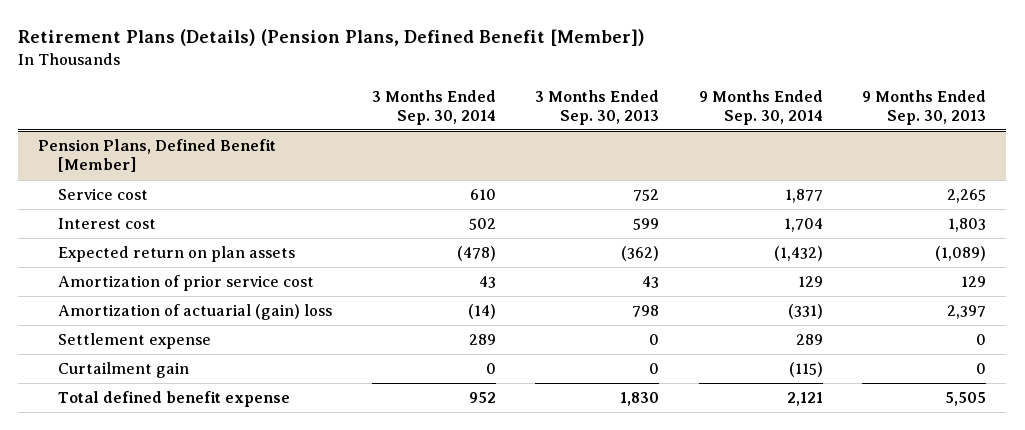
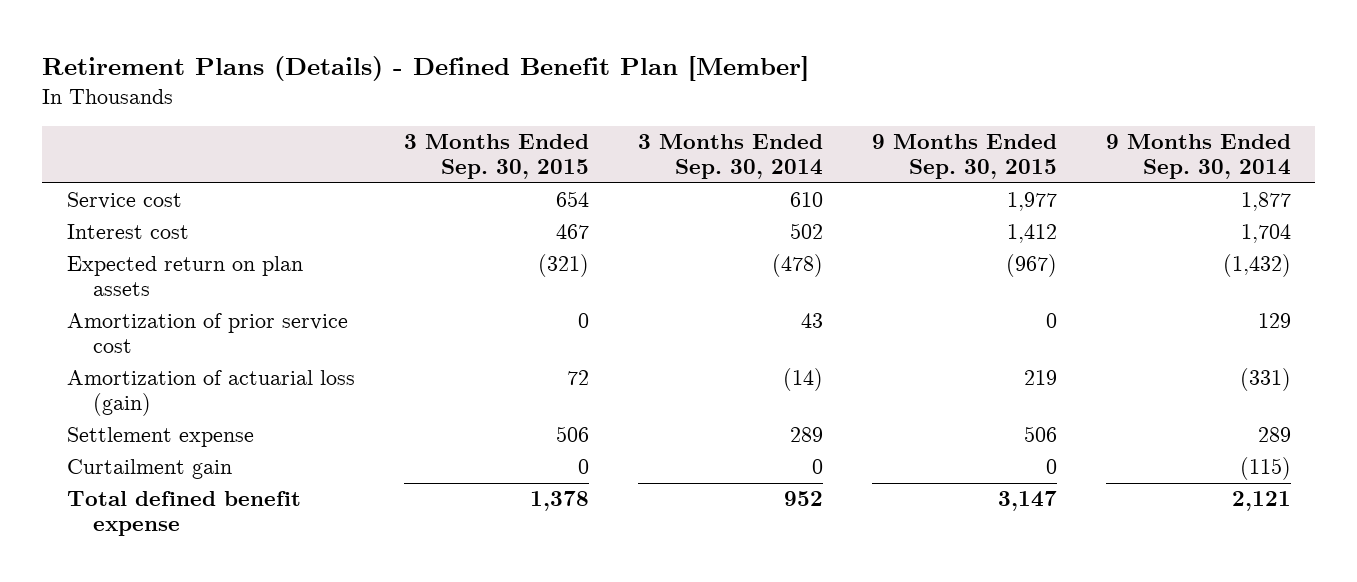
- Retirement Plans (Details) (Pension Plans, Defined Benefit [Member])
+ Retirement Plans (Details) - Defined Benefit Plan [Member]
- | 3 Months Ended Sep. 30, 2014 | 3 Months Ended Sep. 30, 2013 | 9 Months Ended Sep. 30, 2014 | 9 Months Ended Sep. 30, 2013
+ | 3 Months Ended Sep. 30, 2015 | 3 Months Ended Sep. 30, 2014 | 9 Months Ended Sep. 30, 2015 | 9 Months Ended Sep. 30, 2014
- Pension Plans, Defined Benefit [Member]
- Amortization of actuarial (gain) loss | (14) | 798 | (331) | 2,397
+ Amortization of actuarial loss (gain) | 72 | (14) | 219 | (331)

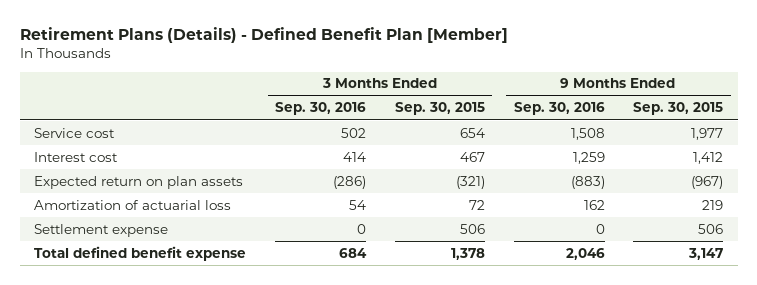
- | 3 Months Ended Sep. 30, 2015 | 3 Months Ended Sep. 30, 2014 | 9 Months Ended Sep. 30, 2015 | 9 Months Ended Sep. 30, 2014
+ | 3 Months Ended Sep. 30, 2016 | 3 Months Ended Sep. 30, 2015 | 9 Months Ended Sep. 30, 2016 | 9 Months Ended Sep. 30, 2015
- Amortization of prior service cost | 0 | 43 | 0 | 129
- Amortization of actuarial loss (gain) | 72 | (14) | 219 | (331)
+ Amortization of actuarial loss | 54 | 72 | 162 | 219
- Curtailment gain | 0 | 0 | 0 | (115)

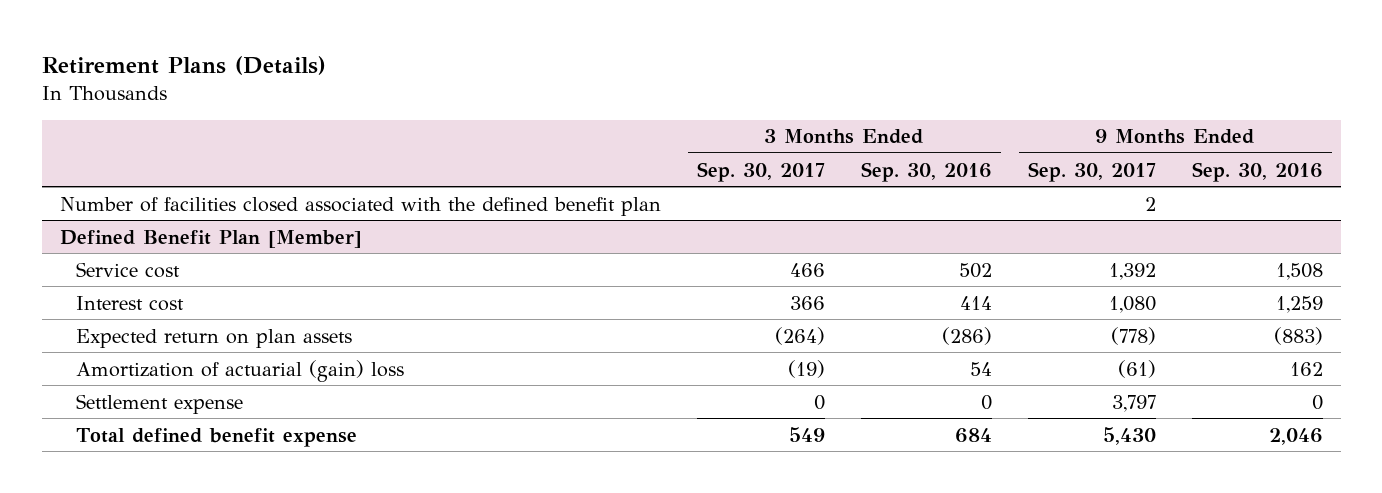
- Retirement Plans (Details) - Defined Benefit Plan [Member]
+ Retirement Plans (Details)
- | 3 Months Ended Sep. 30, 2016 | 3 Months Ended Sep. 30, 2015 | 9 Months Ended Sep. 30, 2016 | 9 Months Ended Sep. 30, 2015
+ | 3 Months Ended Sep. 30, 2017 | 3 Months Ended Sep. 30, 2016 | 9 Months Ended Sep. 30, 2017 | 9 Months Ended Sep. 30, 2016
+ Number of facilities closed associated with the defined benefit plan | | | 2 |
+ Defined Benefit Plan [Member]
- Amortization of actuarial loss | 54 | 72 | 162 | 219
+ Amortization of actuarial (gain) loss | (19) | 54 | (61) | 162

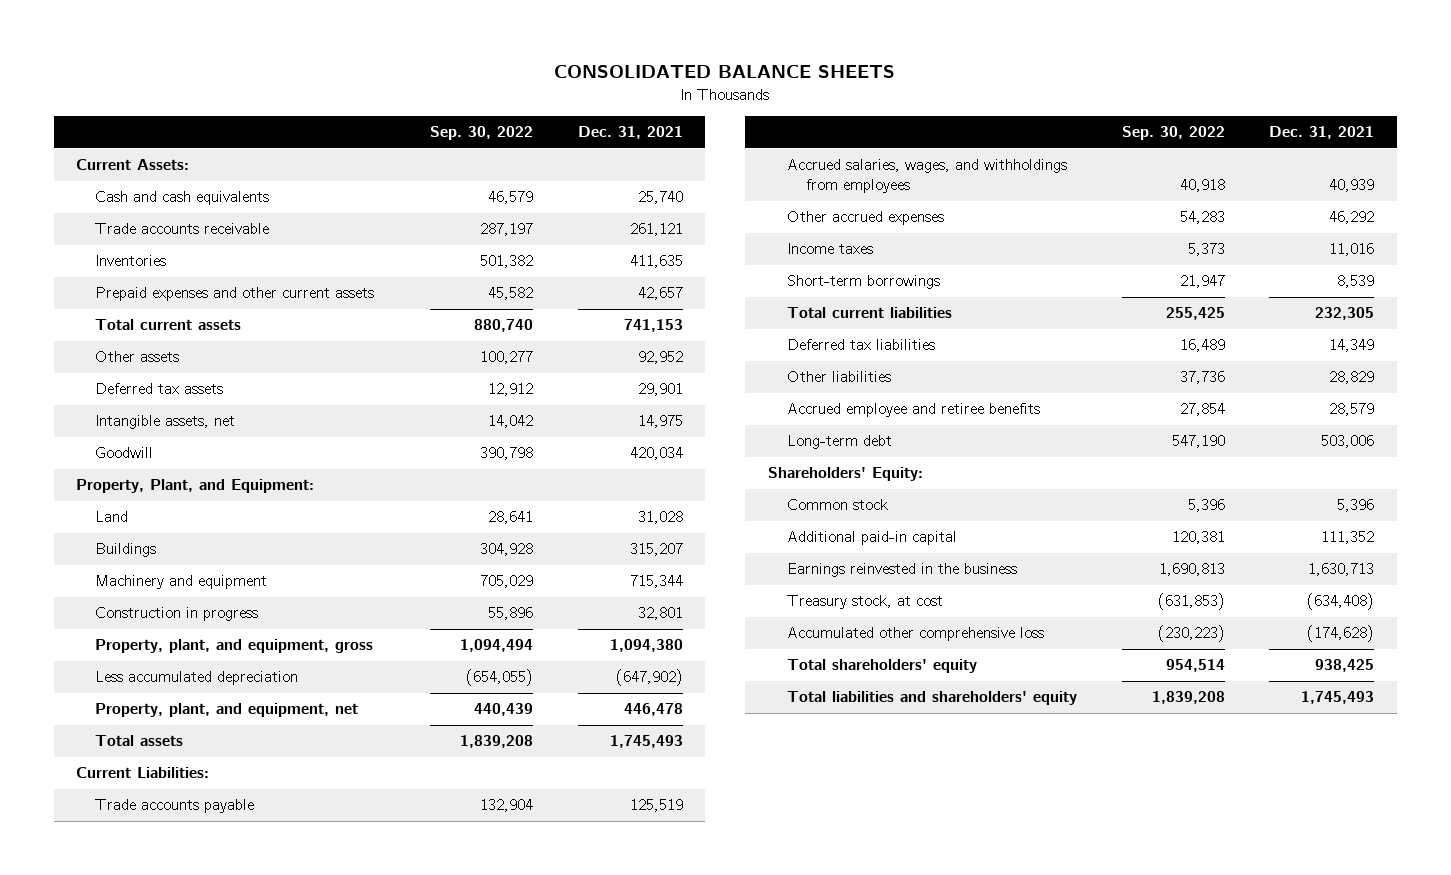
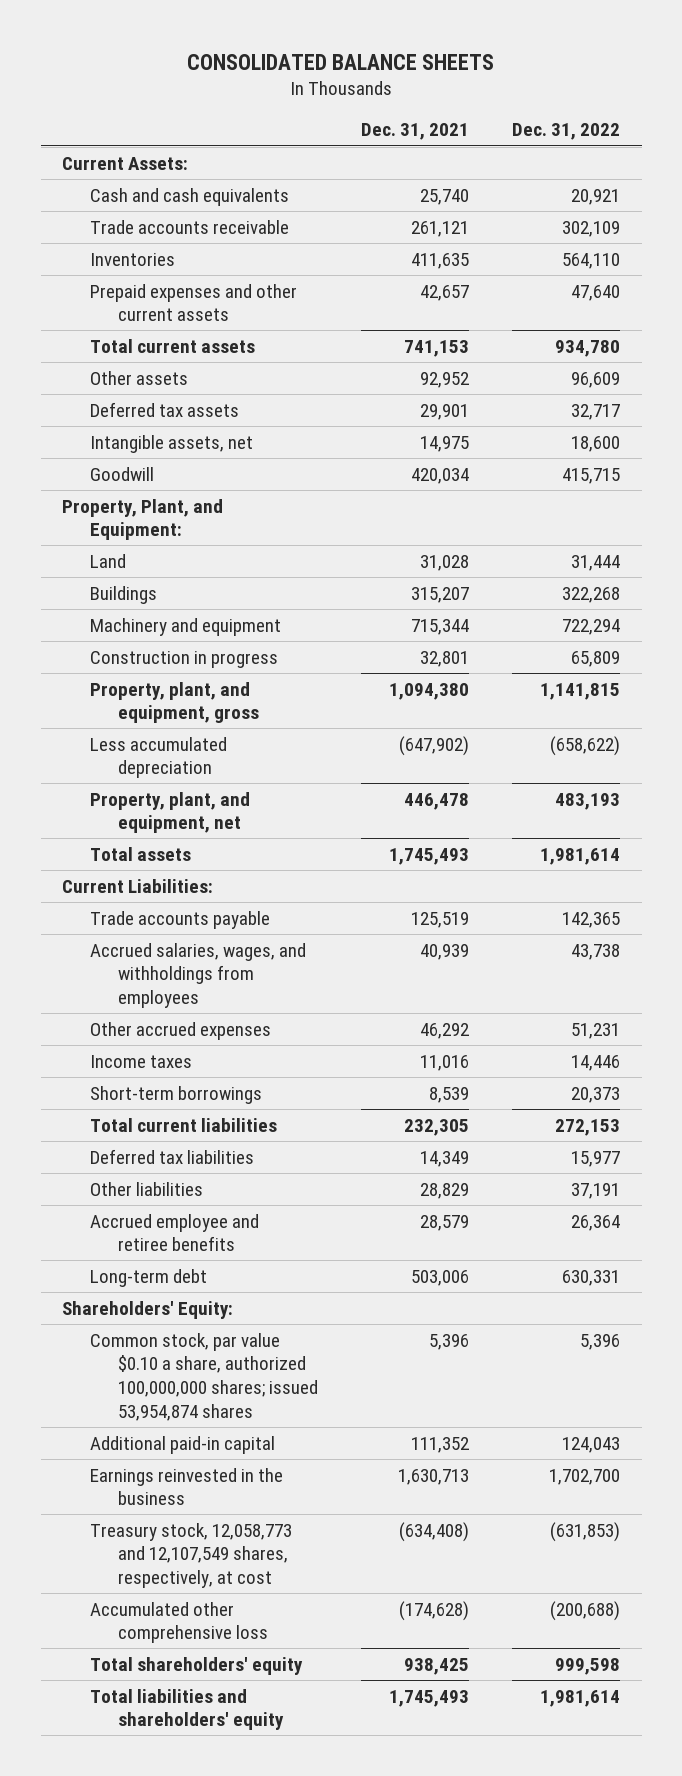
- | Sep. 30, 2022 | Dec. 31, 2021
+ | Dec. 31, 2021 | Dec. 31, 2022
- Common stock | 5,396 | 5,396
+ Common stock, par value $0.10 a share, authorized 100,000,000 shares; issued 53,954,874 shares | 5,396 | 5,396
- Treasury stock, at cost | (631,853) | (634,408)
+ Treasury stock, 12,058,773 and 12,107,549 shares, respectively, at cost | (634,408) | (631,853)

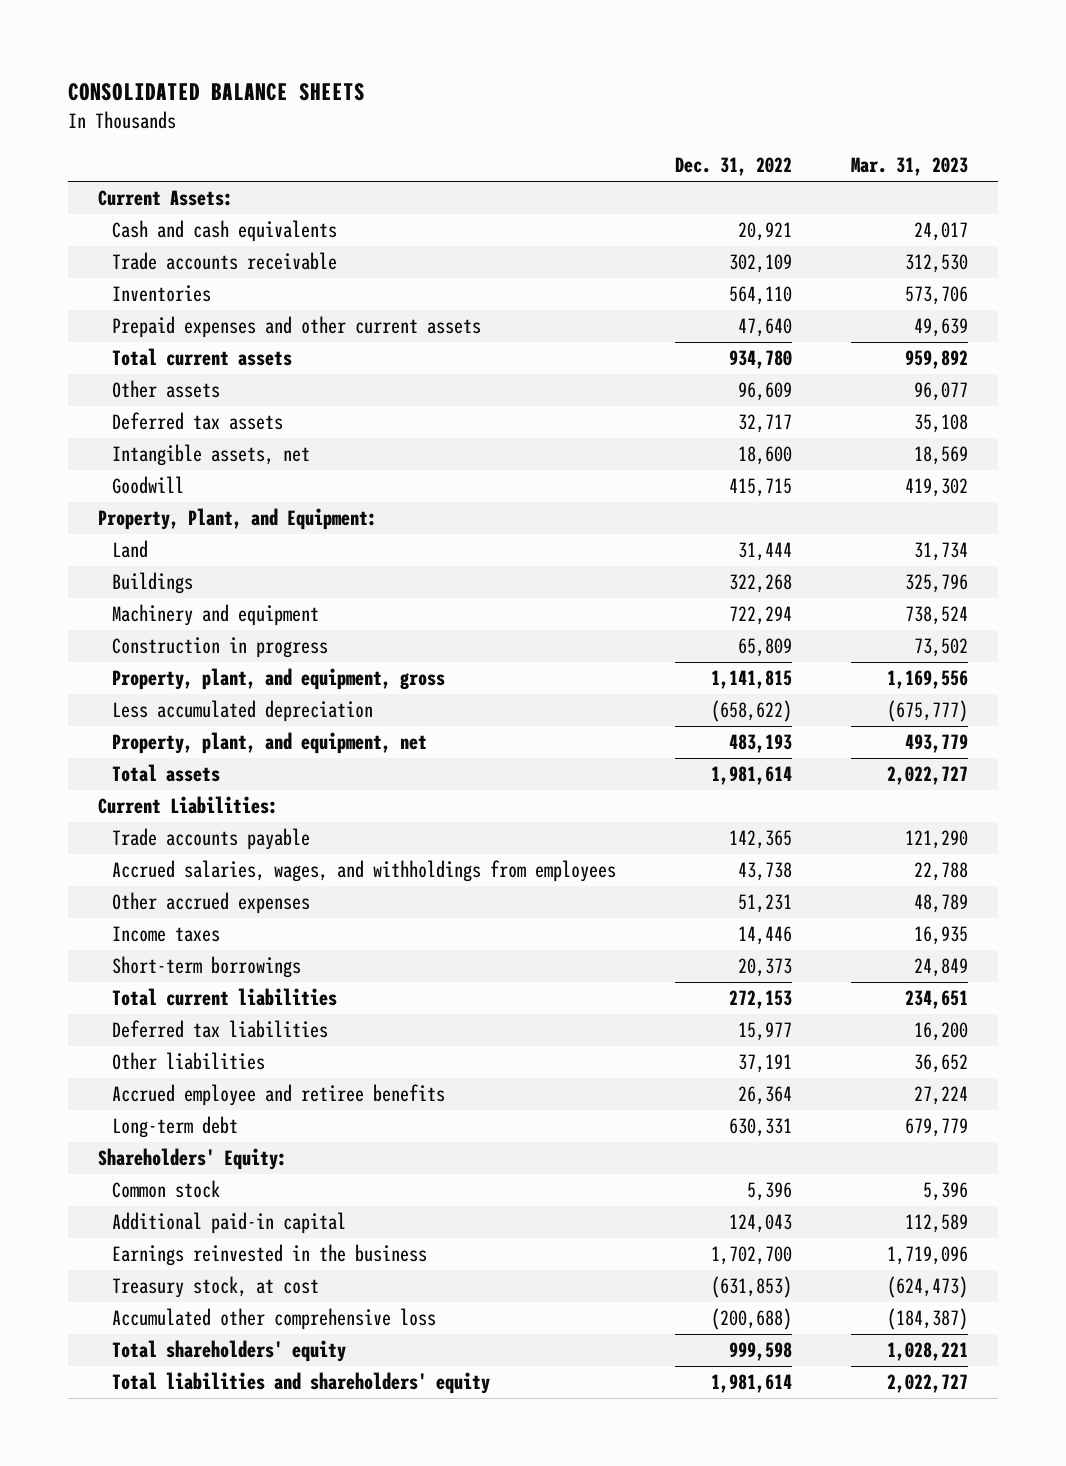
- | Dec. 31, 2021 | Dec. 31, 2022
+ | Dec. 31, 2022 | Mar. 31, 2023
- Common stock, par value $0.10 a share, authorized 100,000,000 shares; issued 53,954,874 shares | 5,396 | 5,396
+ Common stock | 5,396 | 5,396
- Treasury stock, 12,058,773 and 12,107,549 shares, respectively, at cost | (634,408) | (631,853)
+ Treasury stock, at cost | (631,853) | (624,473)

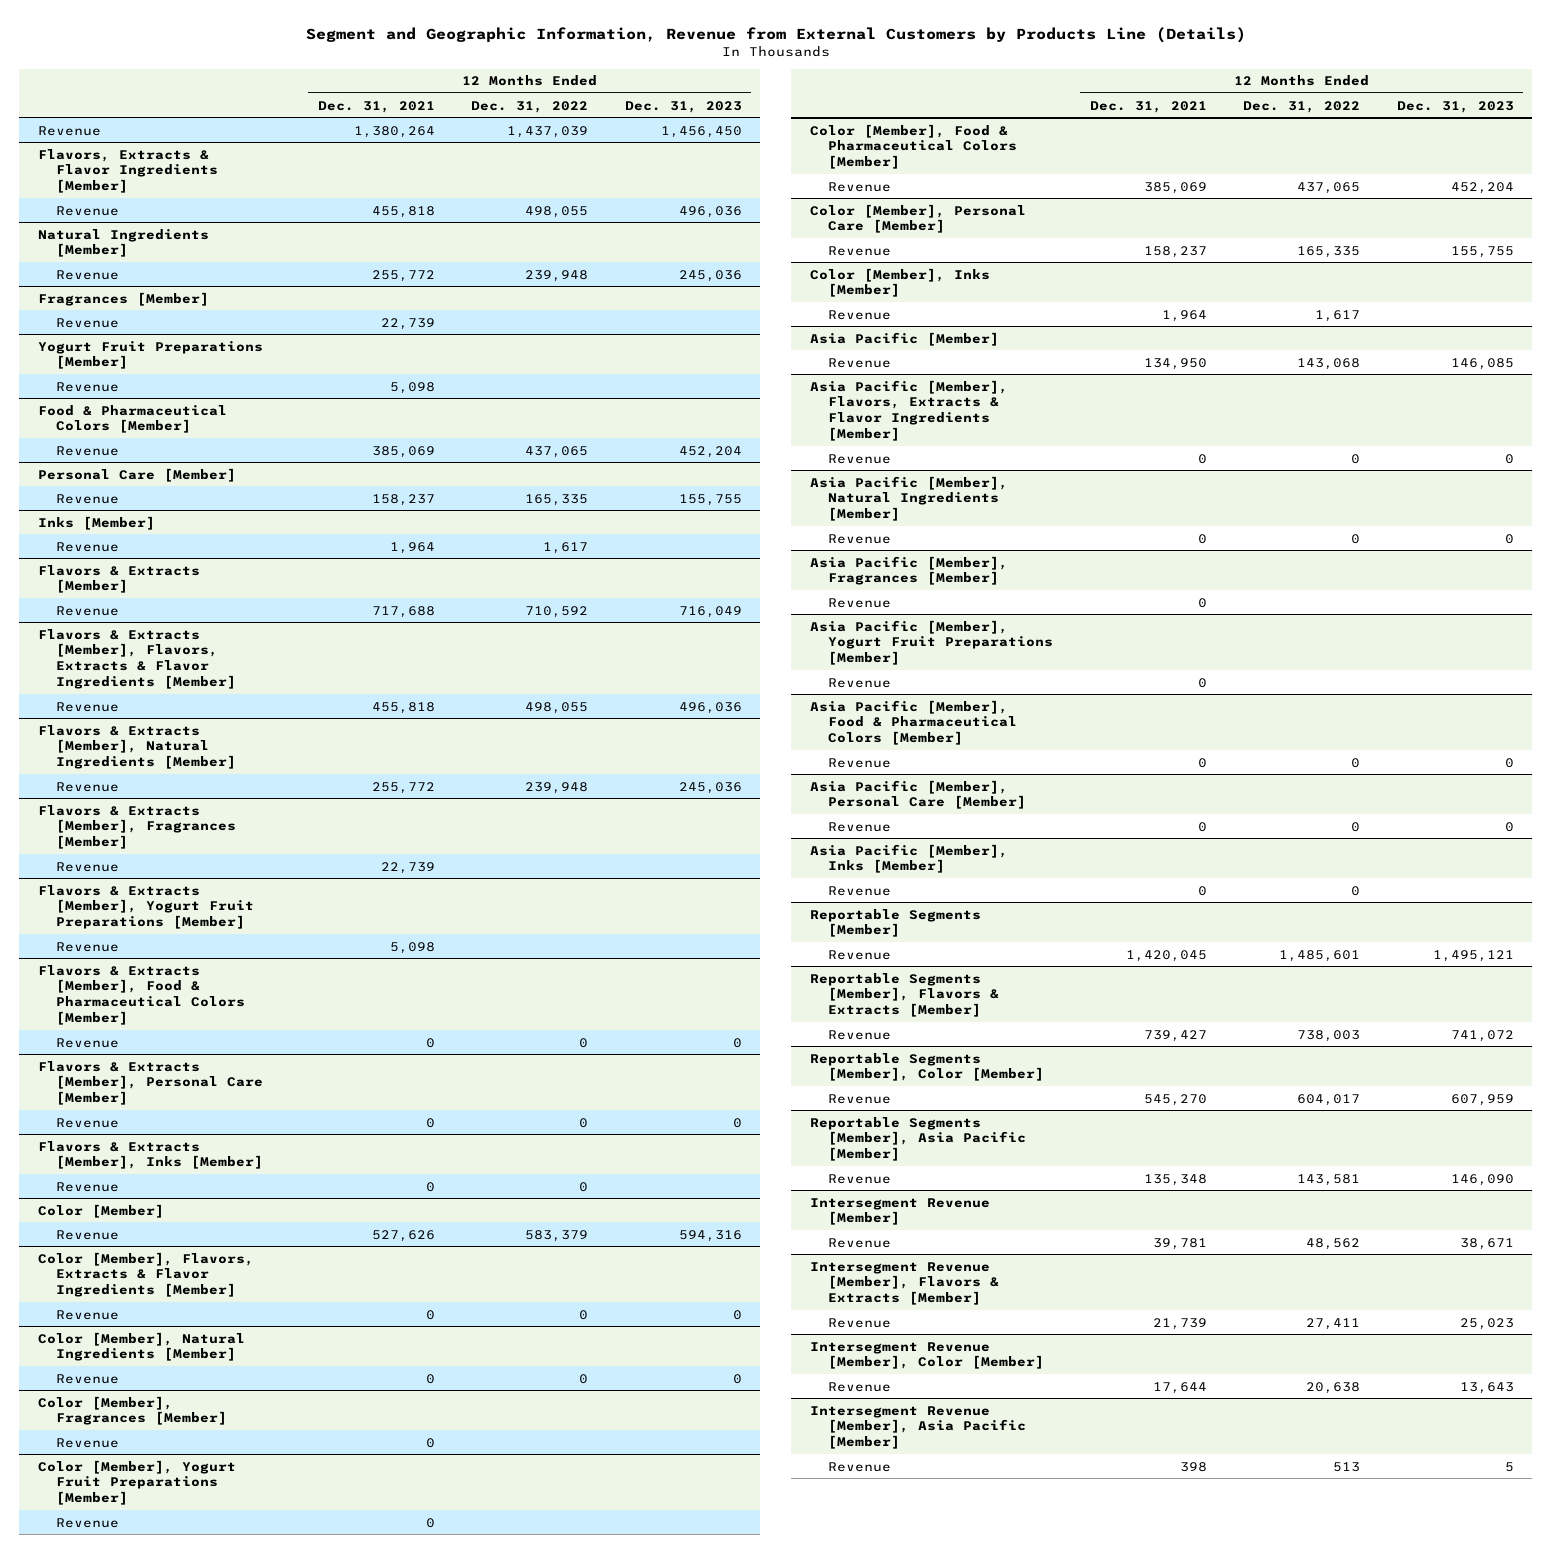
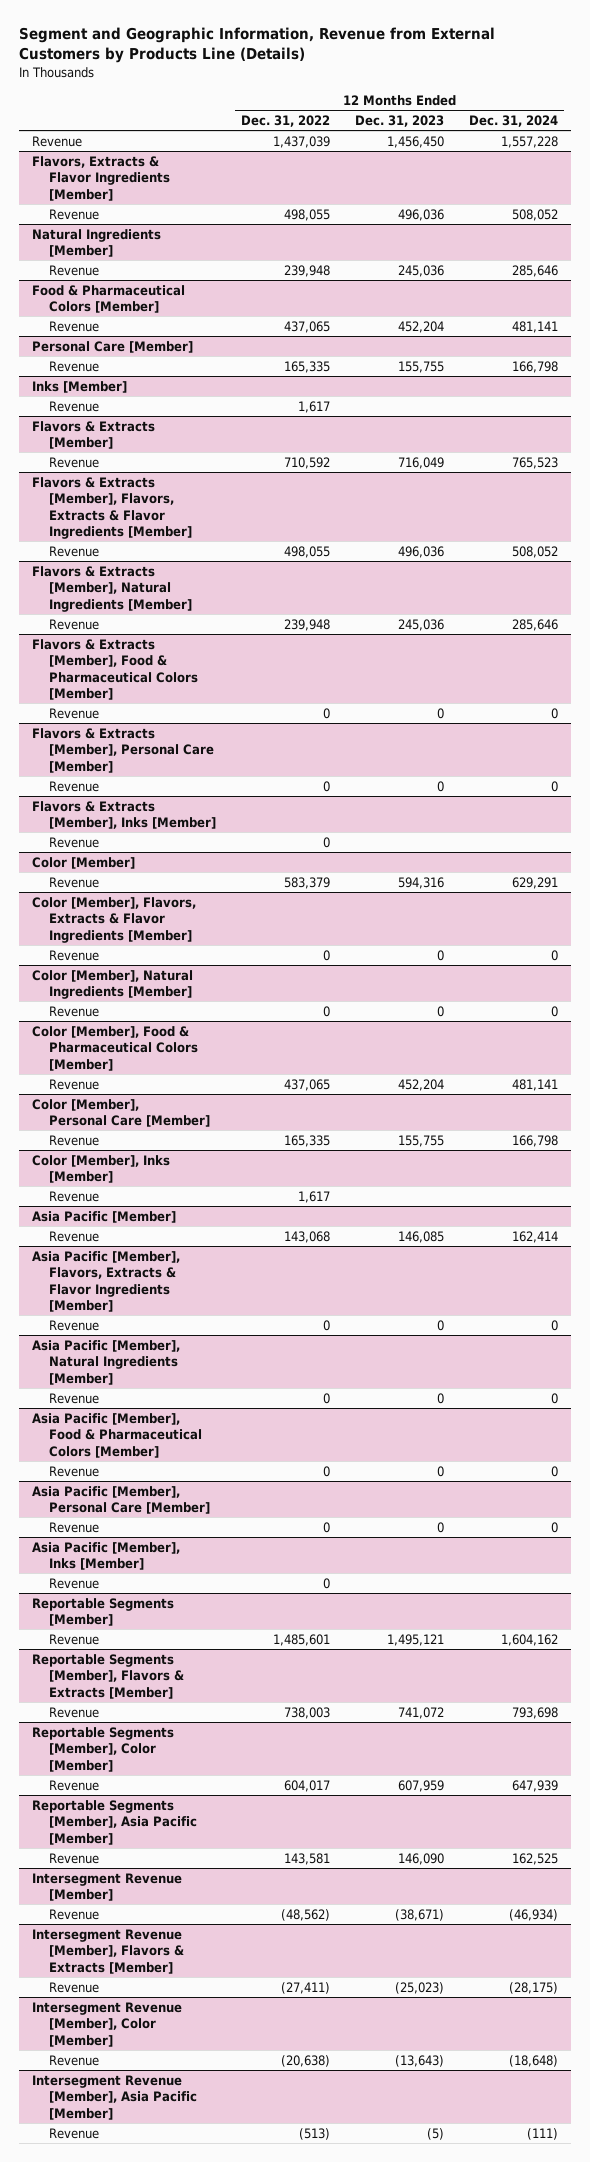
- | 12 Months Ended Dec. 31, 2021 | 12 Months Ended Dec. 31, 2022 | 12 Months Ended Dec. 31, 2023
+ | 12 Months Ended Dec. 31, 2022 | 12 Months Ended Dec. 31, 2023 | 12 Months Ended Dec. 31, 2024
- Fragrances [Member]
- Revenue | 22,739 | |
- Yogurt Fruit Preparations [Member]
- Revenue | 5,098 | |
- Flavors & Extracts [Member], Fragrances [Member]
- Revenue | 22,739 | |
- Flavors & Extracts [Member], Yogurt Fruit Preparations [Member]
- Revenue | 5,098 | |
- Color [Member], Fragrances [Member]
- Revenue | 0 | |
- Color [Member], Yogurt Fruit Preparations [Member]
- Revenue | 0 | |
- Asia Pacific [Member], Fragrances [Member]
- Revenue | 0 | |
- Asia Pacific [Member], Yogurt Fruit Preparations [Member]
- Revenue | 0 | |
@ Intersegment Revenue [Member]
- Revenue | 39,781 | 48,562 | 38,671
+ Revenue | (48,562) | (38,671) | (46,934)
@ Intersegment Revenue [Member], Flavors & Extracts [Member]
- Revenue | 21,739 | 27,411 | 25,023
+ Revenue | (27,411) | (25,023) | (28,175)
@ Intersegment Revenue [Member], Color [Member]
- Revenue | 17,644 | 20,638 | 13,643
+ Revenue | (20,638) | (13,643) | (18,648)
@ Intersegment Revenue [Member], Asia Pacific [Member]
- Revenue | 398 | 513 | 5
+ Revenue | (513) | (5) | (111)

